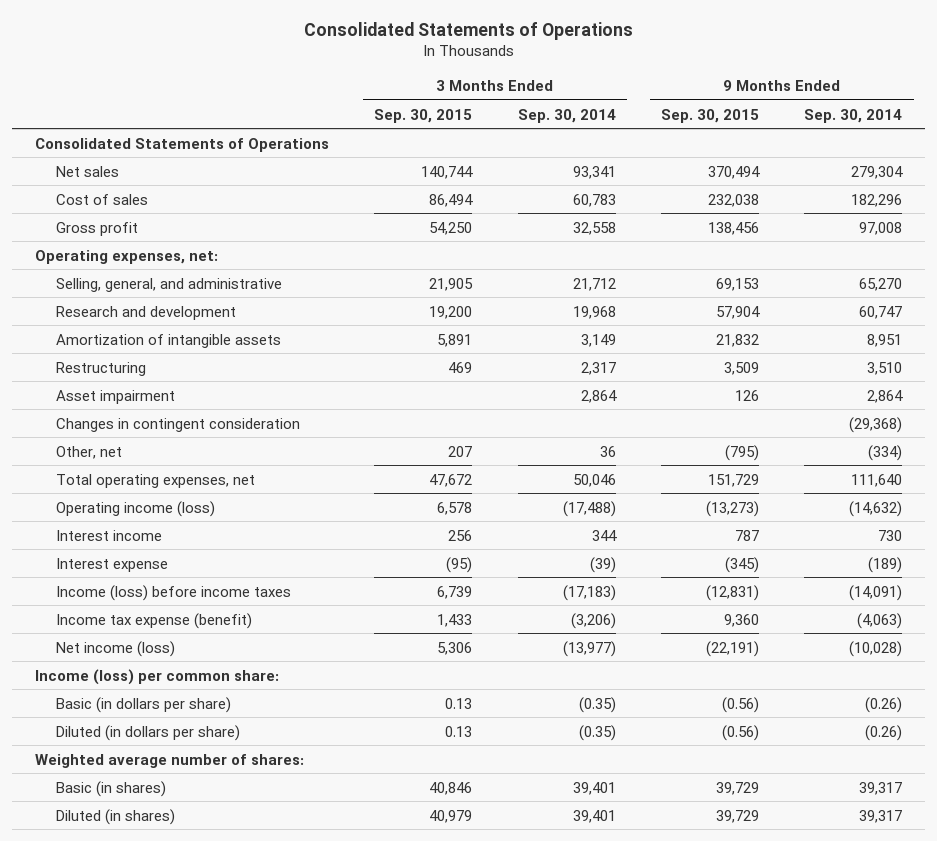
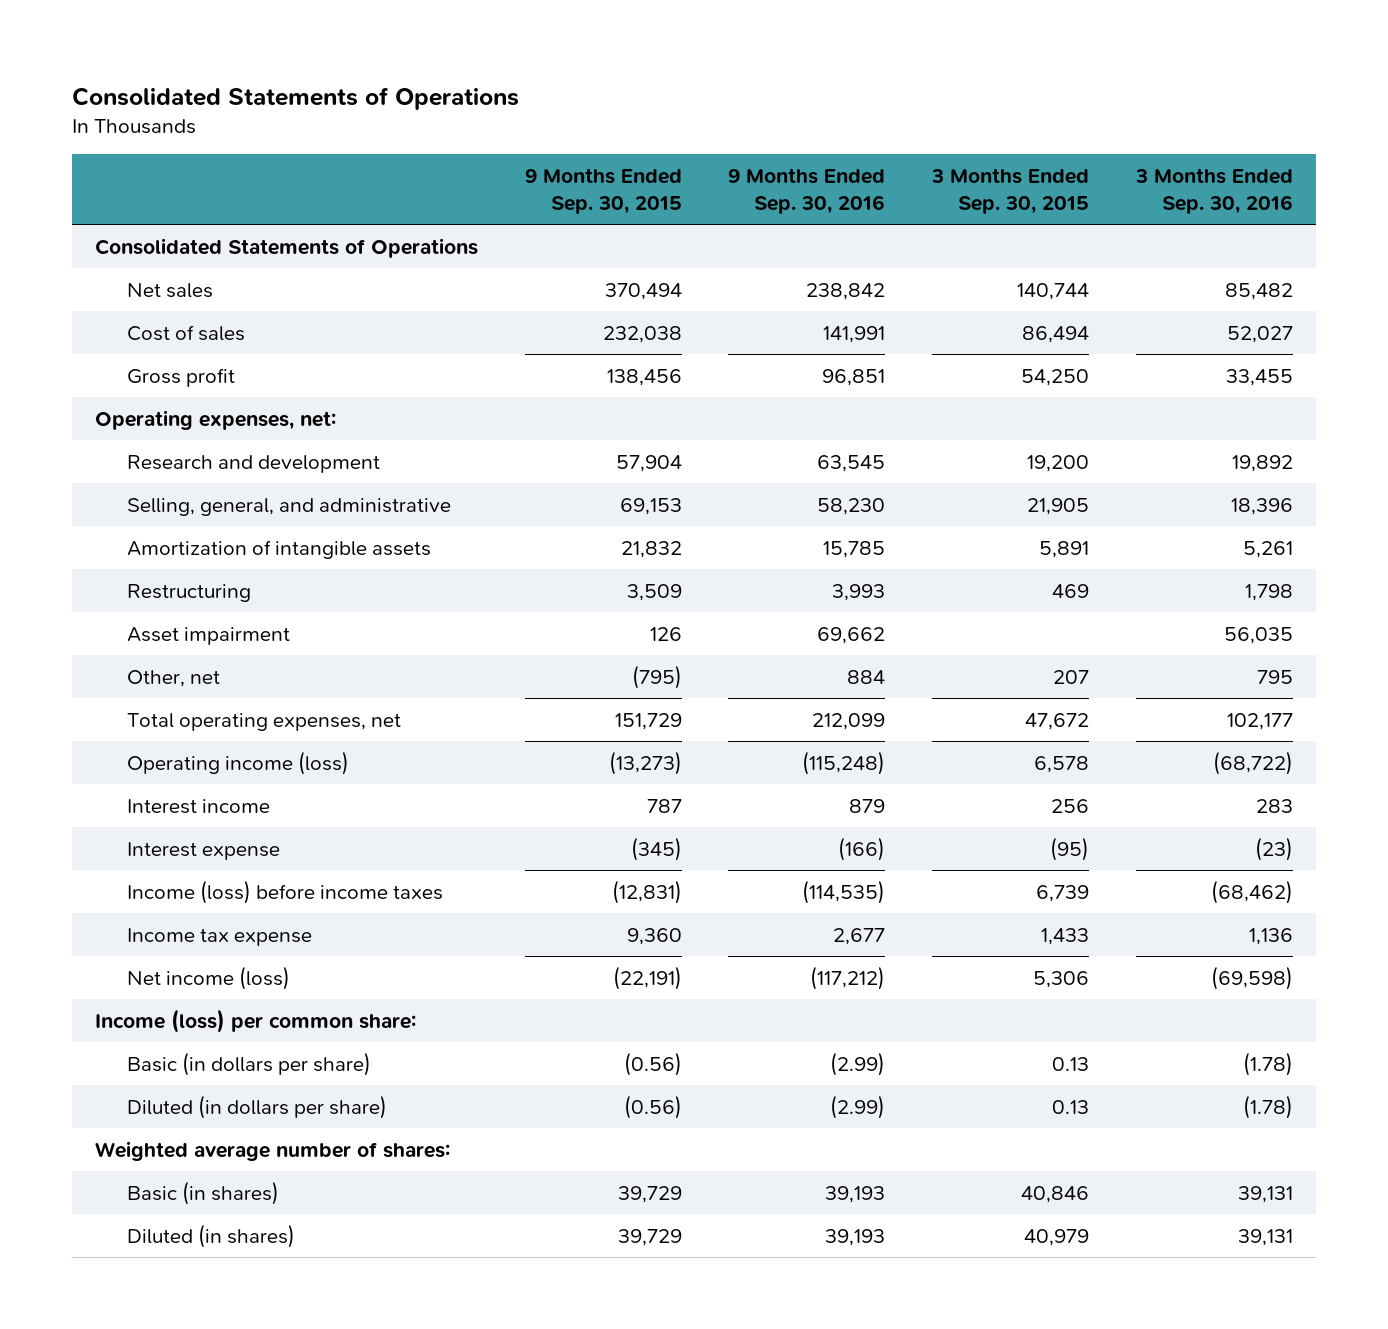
- | 3 Months Ended Sep. 30, 2015 | 3 Months Ended Sep. 30, 2014 | 9 Months Ended Sep. 30, 2015 | 9 Months Ended Sep. 30, 2014
+ | 9 Months Ended Sep. 30, 2015 | 9 Months Ended Sep. 30, 2016 | 3 Months Ended Sep. 30, 2015 | 3 Months Ended Sep. 30, 2016
moved down: Selling, general, and administrative | 69,153 | 58,230 | 21,905 | 18,396
- Changes in contingent consideration | | | | (29,368)
- Income tax expense (benefit) | 1,433 | (3,206) | 9,360 | (4,063)
+ Income tax expense | 9,360 | 2,677 | 1,433 | 1,136

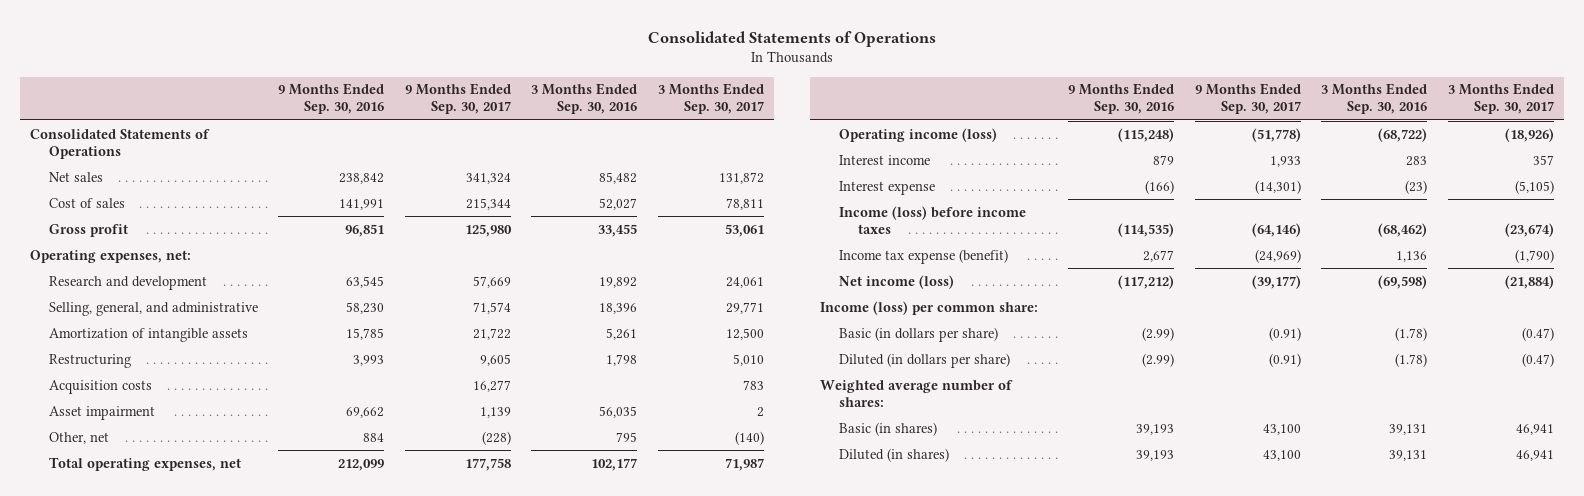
- | 9 Months Ended Sep. 30, 2015 | 9 Months Ended Sep. 30, 2016 | 3 Months Ended Sep. 30, 2015 | 3 Months Ended Sep. 30, 2016
+ | 9 Months Ended Sep. 30, 2016 | 9 Months Ended Sep. 30, 2017 | 3 Months Ended Sep. 30, 2016 | 3 Months Ended Sep. 30, 2017
+ Acquisition costs | | 16,277 | | 783
- Income tax expense | 9,360 | 2,677 | 1,433 | 1,136
+ Income tax expense (benefit) | 2,677 | (24,969) | 1,136 | (1,790)

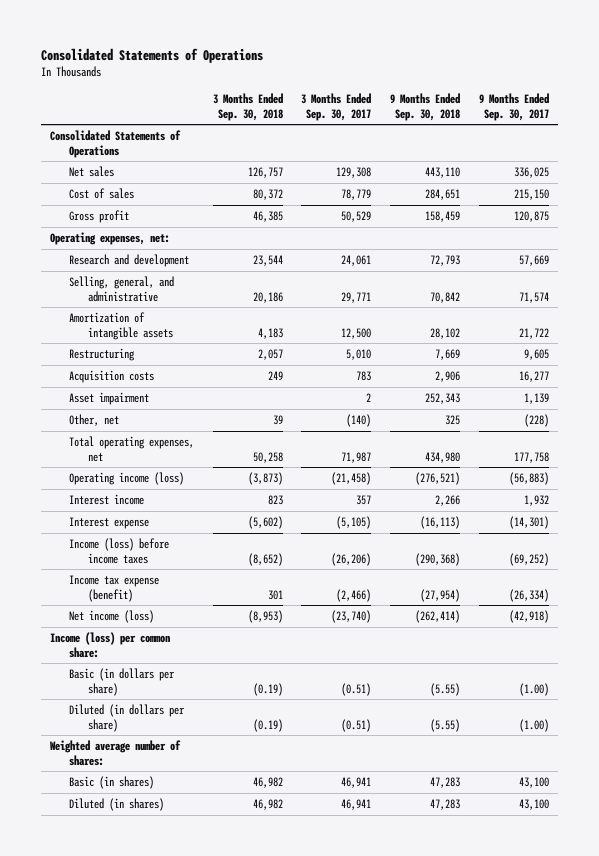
- | 9 Months Ended Sep. 30, 2016 | 9 Months Ended Sep. 30, 2017 | 3 Months Ended Sep. 30, 2016 | 3 Months Ended Sep. 30, 2017
+ | 3 Months Ended Sep. 30, 2018 | 3 Months Ended Sep. 30, 2017 | 9 Months Ended Sep. 30, 2018 | 9 Months Ended Sep. 30, 2017
- Net sales | 238,842 | 341,324 | 85,482 | 131,872
- Cost of sales | 141,991 | 215,344 | 52,027 | 78,811
- Gross profit | 96,851 | 125,980 | 33,455 | 53,061
+ Net sales | 126,757 | 129,308 | 443,110 | 336,025
+ Cost of sales | 80,372 | 78,779 | 284,651 | 215,150
+ Gross profit | 46,385 | 50,529 | 158,459 | 120,875
- Operating income (loss) | (115,248) | (51,778) | (68,722) | (18,926)
- Interest income | 879 | 1,933 | 283 | 357
+ Operating income (loss) | (3,873) | (21,458) | (276,521) | (56,883)
+ Interest income | 823 | 357 | 2,266 | 1,932
- Income (loss) before income taxes | (114,535) | (64,146) | (68,462) | (23,674)
- Income tax expense (benefit) | 2,677 | (24,969) | 1,136 | (1,790)
- Net income (loss) | (117,212) | (39,177) | (69,598) | (21,884)
+ Income (loss) before income taxes | (8,652) | (26,206) | (290,368) | (69,252)
+ Income tax expense (benefit) | 301 | (2,466) | (27,954) | (26,334)
+ Net income (loss) | (8,953) | (23,740) | (262,414) | (42,918)
- Basic (in dollars per share) | (2.99) | (0.91) | (1.78) | (0.47)
- Diluted (in dollars per share) | (2.99) | (0.91) | (1.78) | (0.47)
+ Basic (in dollars per share) | (0.19) | (0.51) | (5.55) | (1.00)
+ Diluted (in dollars per share) | (0.19) | (0.51) | (5.55) | (1.00)

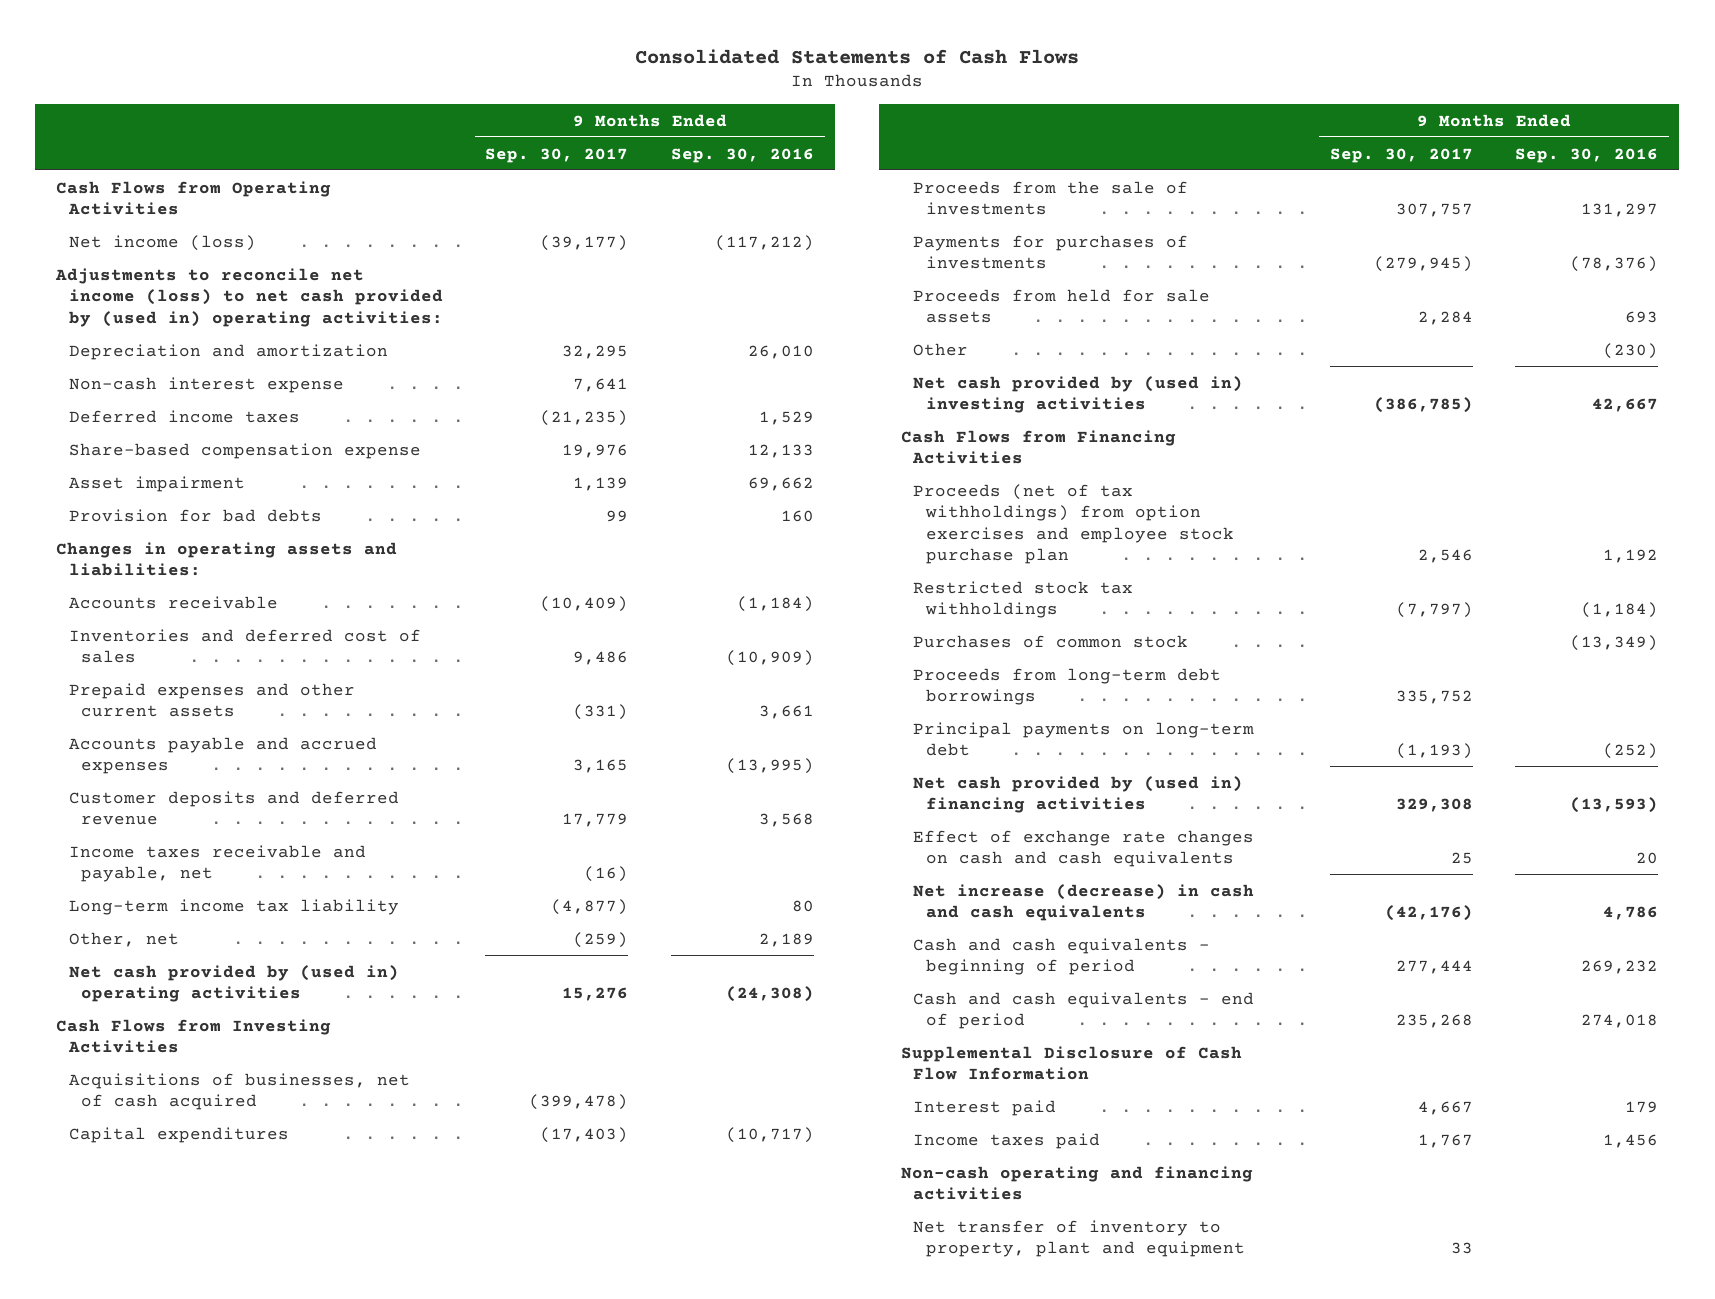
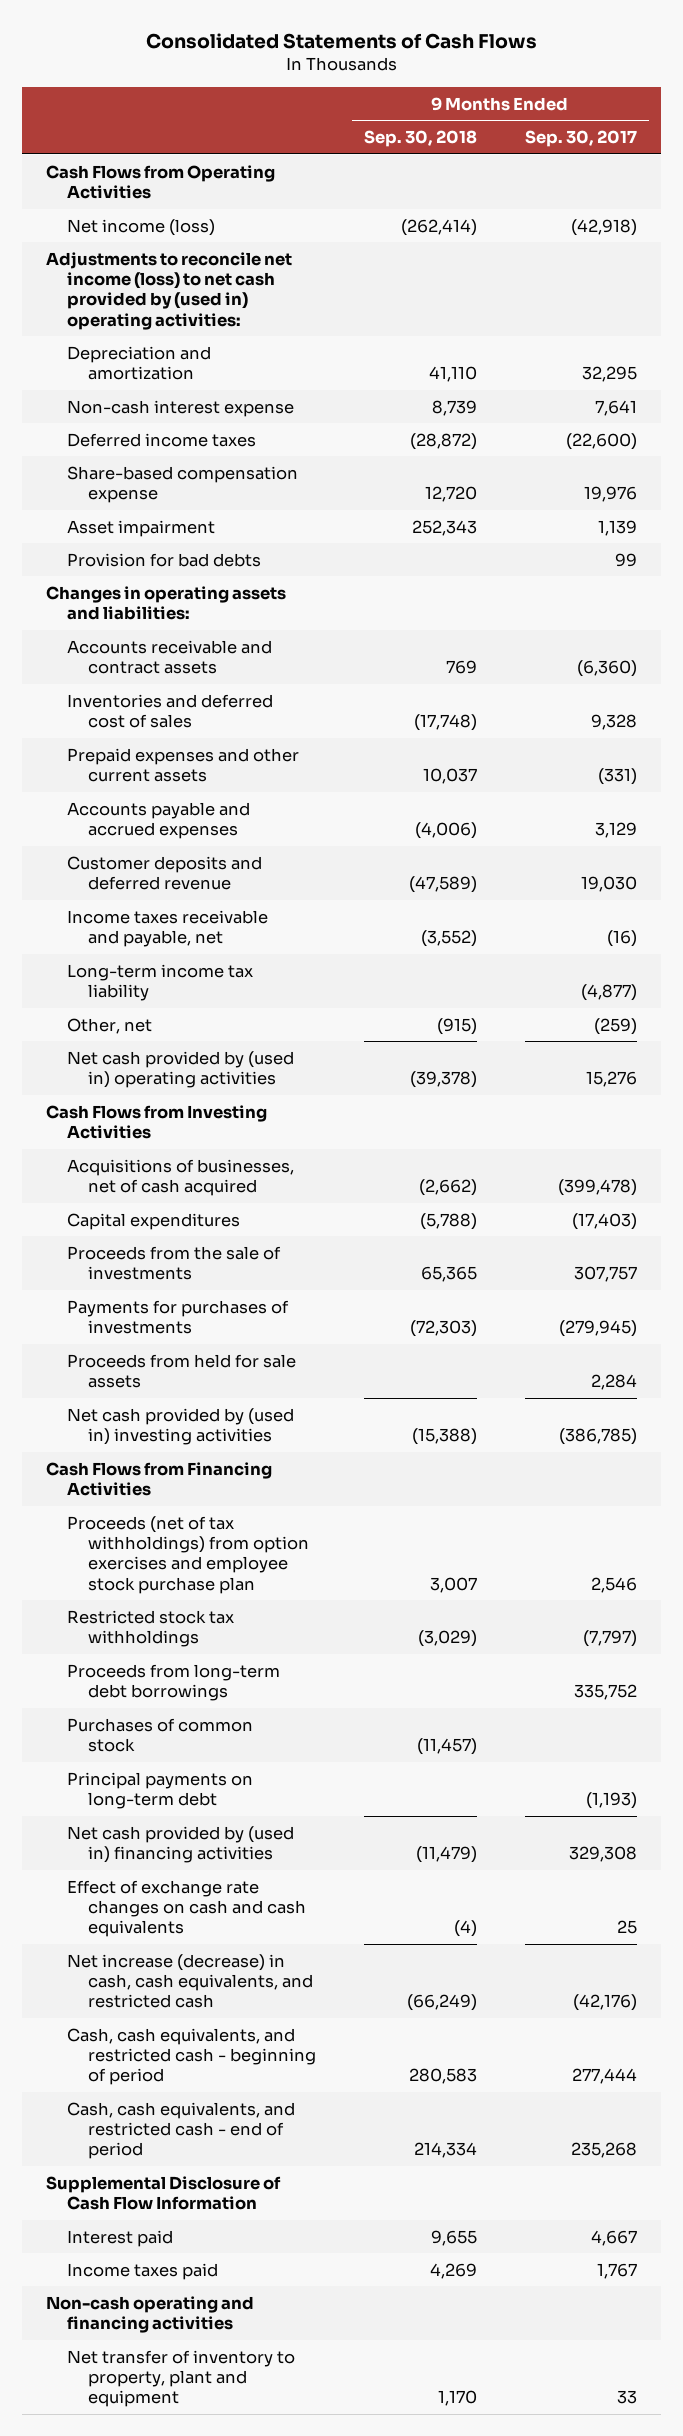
- | 9 Months Ended Sep. 30, 2017 | 9 Months Ended Sep. 30, 2016
+ | 9 Months Ended Sep. 30, 2018 | 9 Months Ended Sep. 30, 2017
- Net income (loss) | (39,177) | (117,212)
+ Net income (loss) | (262,414) | (42,918)
- Deferred income taxes | (21,235) | 1,529
+ Deferred income taxes | (28,872) | (22,600)
- Accounts receivable | (10,409) | (1,184)
- Inventories and deferred cost of sales | 9,486 | (10,909)
+ Accounts receivable and contract assets | 769 | (6,360)
+ Inventories and deferred cost of sales | (17,748) | 9,328
- Accounts payable and accrued expenses | 3,165 | (13,995)
- Customer deposits and deferred revenue | 17,779 | 3,568
+ Accounts payable and accrued expenses | (4,006) | 3,129
+ Customer deposits and deferred revenue | (47,589) | 19,030
- Other | | (230)
moved down: Purchases of common stock | (11,457) |
- Net increase (decrease) in cash and cash equivalents | (42,176) | 4,786
- Cash and cash equivalents - beginning of period | 277,444 | 269,232
- Cash and cash equivalents - end of period | 235,268 | 274,018
+ Net increase (decrease) in cash, cash equivalents, and restricted cash | (66,249) | (42,176)
+ Cash, cash equivalents, and restricted cash - beginning of period | 280,583 | 277,444
+ Cash, cash equivalents, and restricted cash - end of period | 214,334 | 235,268

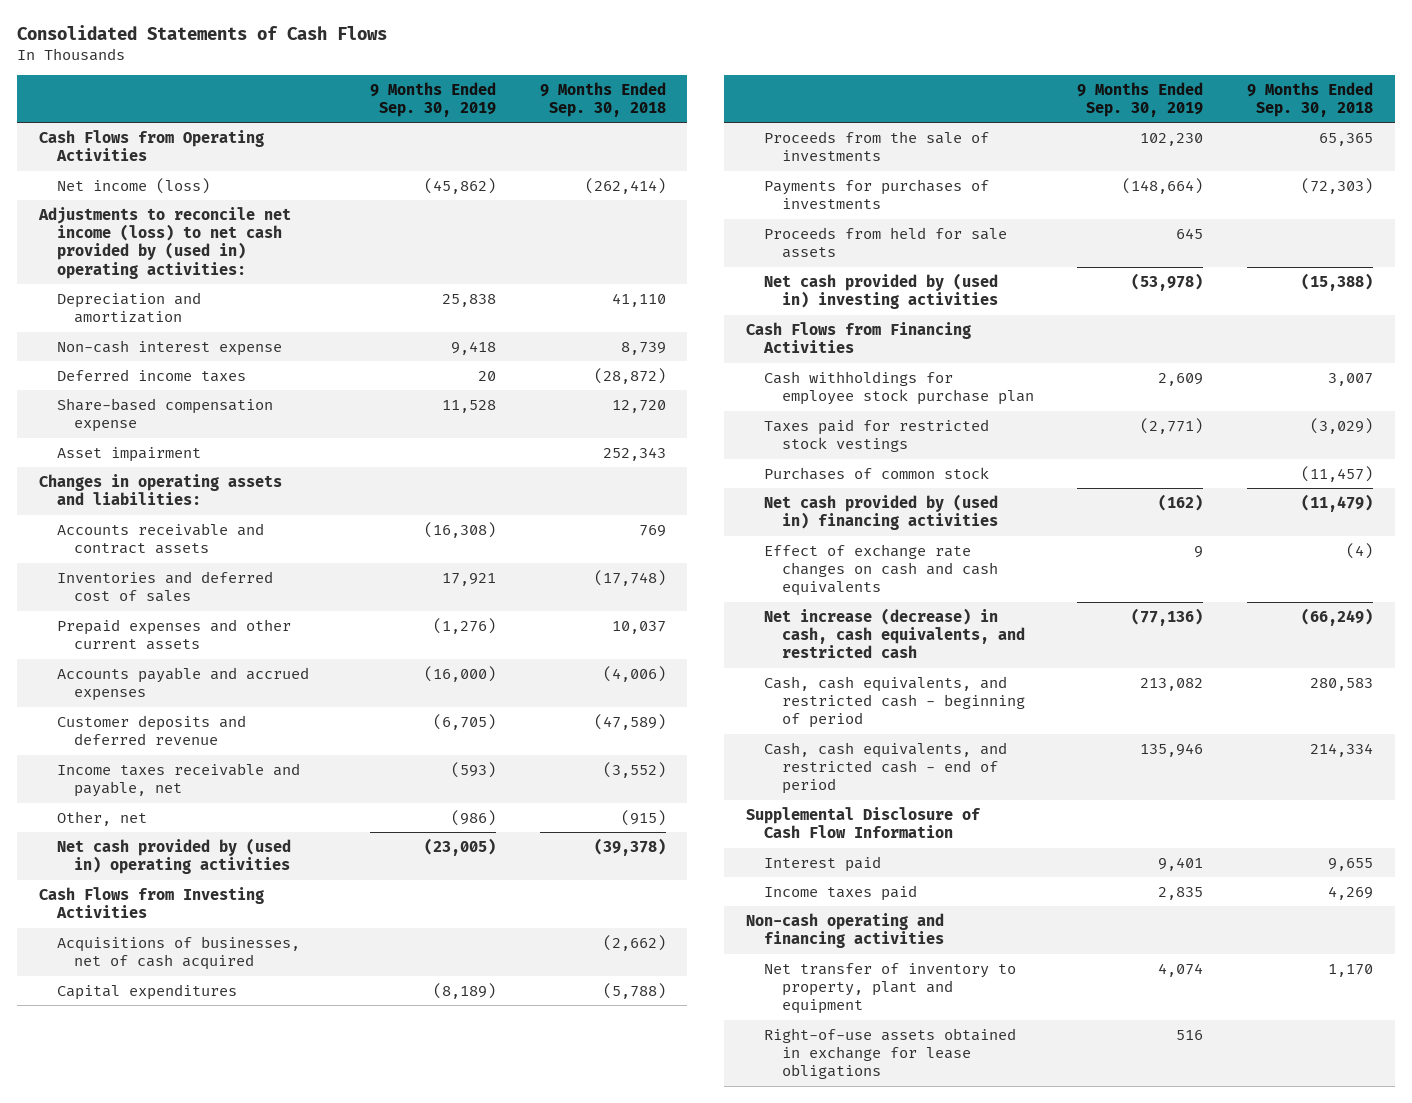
- | 9 Months Ended Sep. 30, 2018 | 9 Months Ended Sep. 30, 2017
+ | 9 Months Ended Sep. 30, 2019 | 9 Months Ended Sep. 30, 2018
- Provision for bad debts | | 99
- Long-term income tax liability | | (4,877)
- Proceeds (net of tax withholdings) from option exercises and employee stock purchase plan | 3,007 | 2,546
- Restricted stock tax withholdings | (3,029) | (7,797)
- Proceeds from long-term debt borrowings | | 335,752
+ Cash withholdings for employee stock purchase plan | 2,609 | 3,007
+ Taxes paid for restricted stock vestings | (2,771) | (3,029)
- Principal payments on long-term debt | | (1,193)
+ Right-of-use assets obtained in exchange for lease obligations | 516 |

